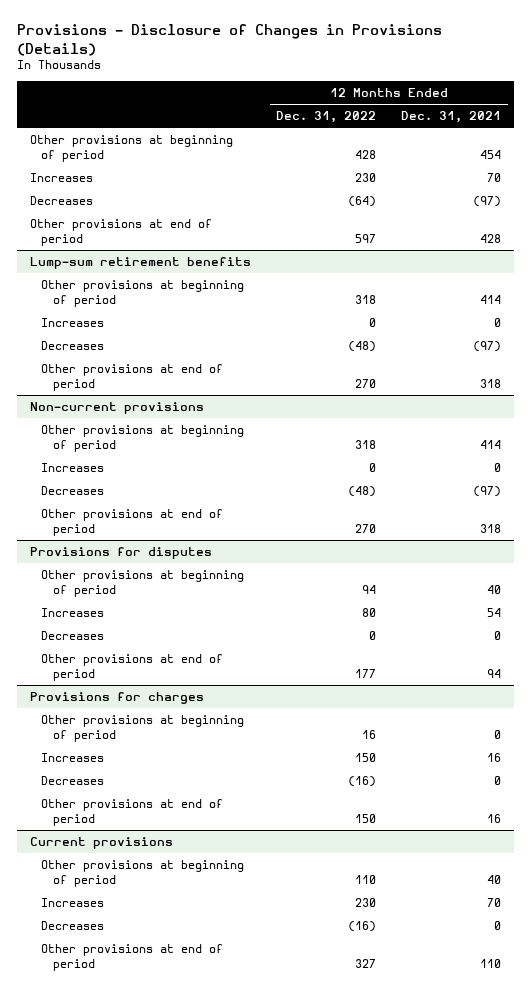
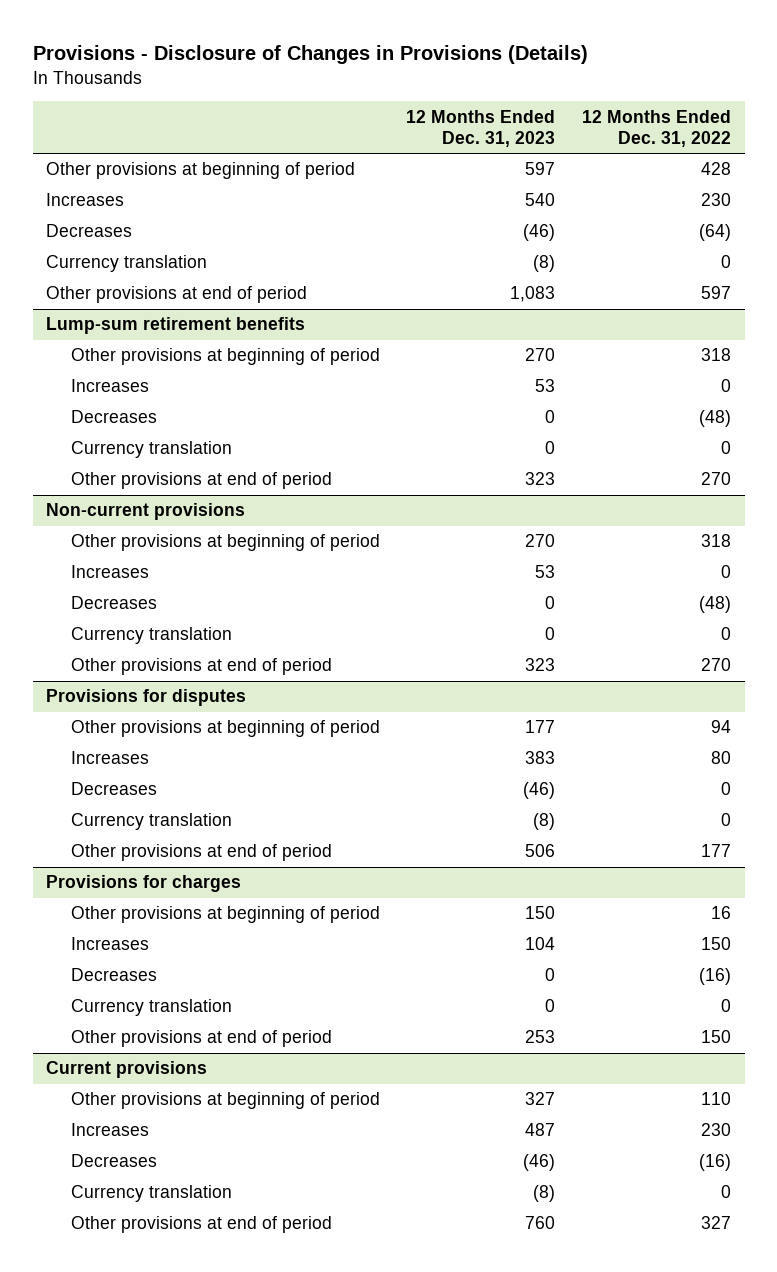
- | 12 Months Ended Dec. 31, 2022 | 12 Months Ended Dec. 31, 2021
+ | 12 Months Ended Dec. 31, 2023 | 12 Months Ended Dec. 31, 2022
+ Currency translation | (8) | 0
@ Lump-sum retirement benefits
+ Currency translation | 0 | 0
@ Non-current provisions
+ Currency translation | 0 | 0
@ Provisions for disputes
+ Currency translation | (8) | 0
@ Provisions for charges
+ Currency translation | 0 | 0
@ Current provisions
+ Currency translation | (8) | 0

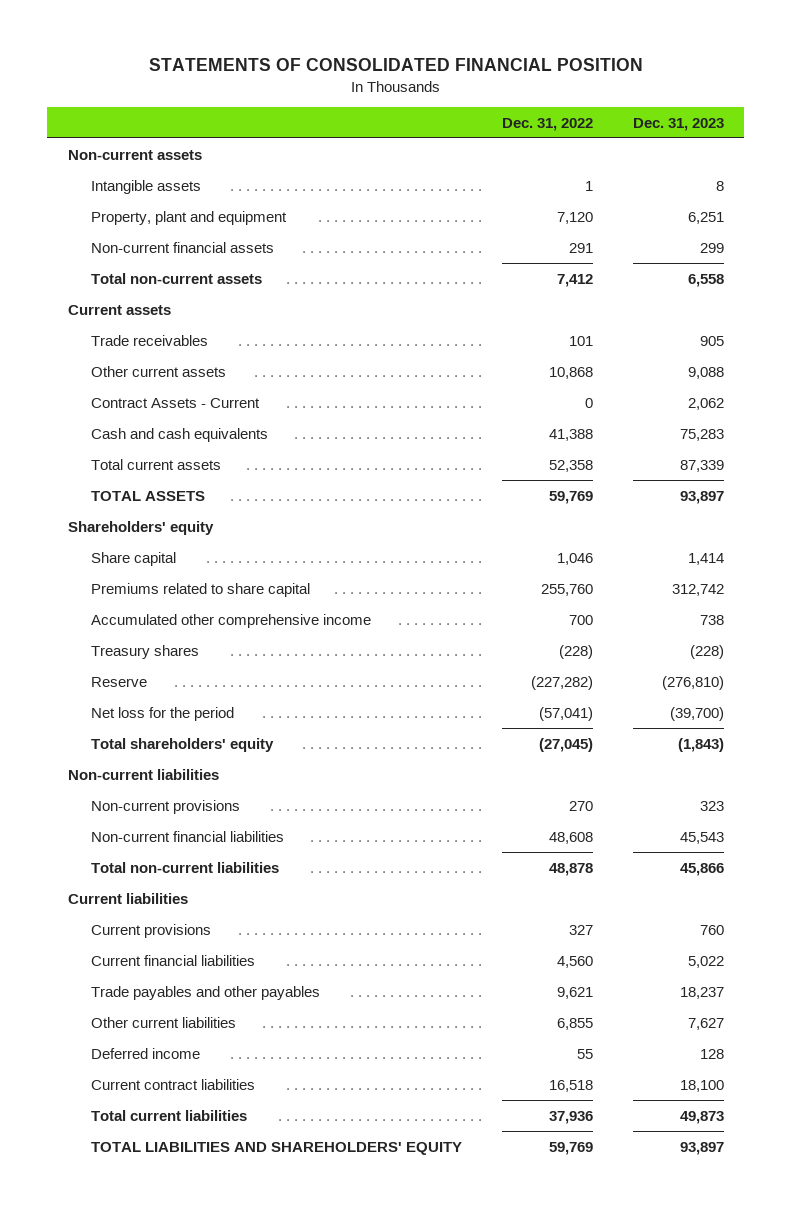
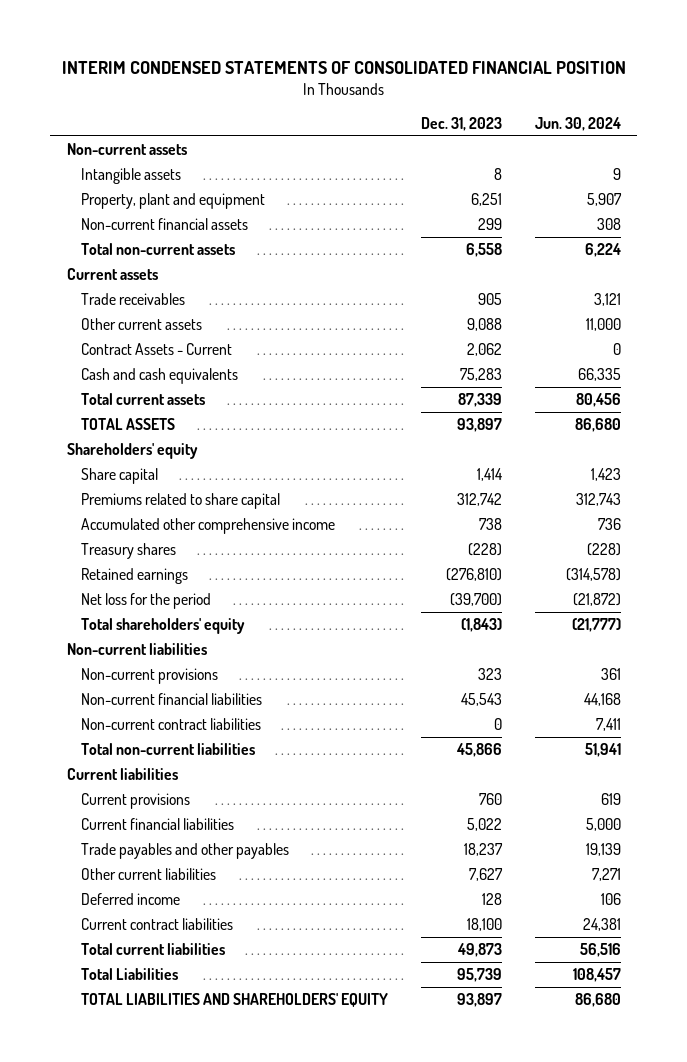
- STATEMENTS OF CONSOLIDATED FINANCIAL POSITION
+ INTERIM CONDENSED STATEMENTS OF CONSOLIDATED FINANCIAL POSITION
- | Dec. 31, 2022 | Dec. 31, 2023
+ | Dec. 31, 2023 | Jun. 30, 2024
- Reserve | (227,282) | (276,810)
+ Retained earnings | (276,810) | (314,578)
+ Non-current contract liabilities | 0 | 7,411
+ Total Liabilities | 95,739 | 108,457

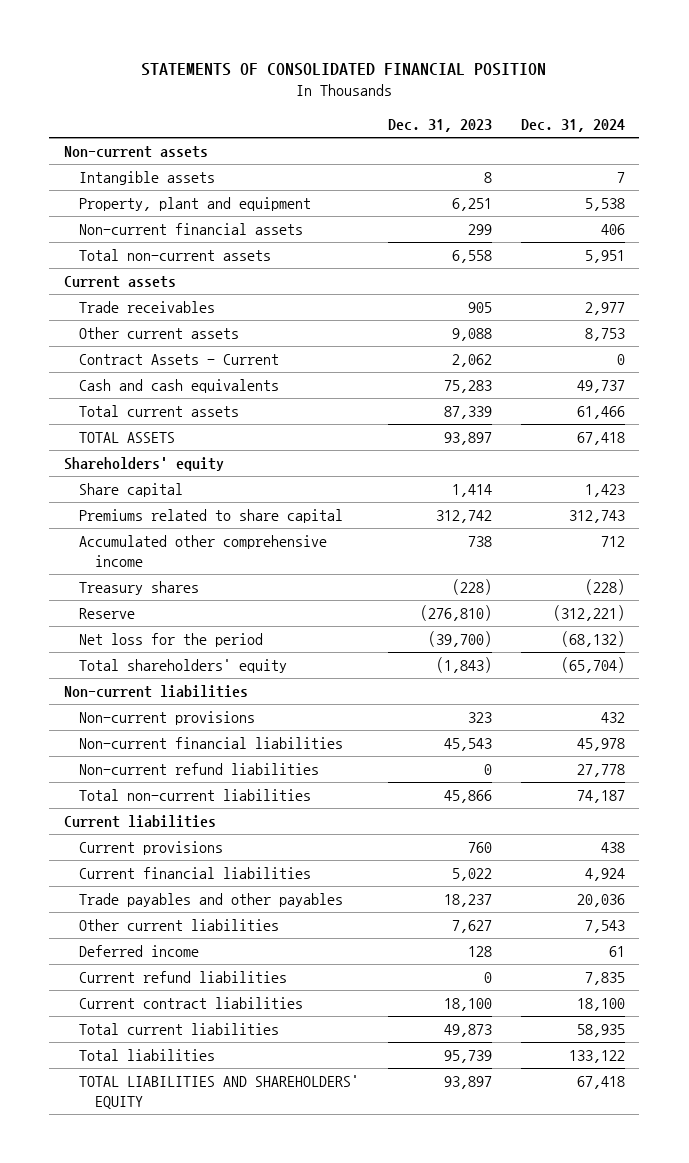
- INTERIM CONDENSED STATEMENTS OF CONSOLIDATED FINANCIAL POSITION
+ STATEMENTS OF CONSOLIDATED FINANCIAL POSITION
- | Dec. 31, 2023 | Jun. 30, 2024
+ | Dec. 31, 2023 | Dec. 31, 2024
- Retained earnings | (276,810) | (314,578)
+ Reserve | (276,810) | (312,221)
- Non-current contract liabilities | 0 | 7,411
+ Non-current refund liabilities | 0 | 27,778
+ Current refund liabilities | 0 | 7,835
- Total Liabilities | 95,739 | 108,457
+ Total liabilities | 95,739 | 133,122

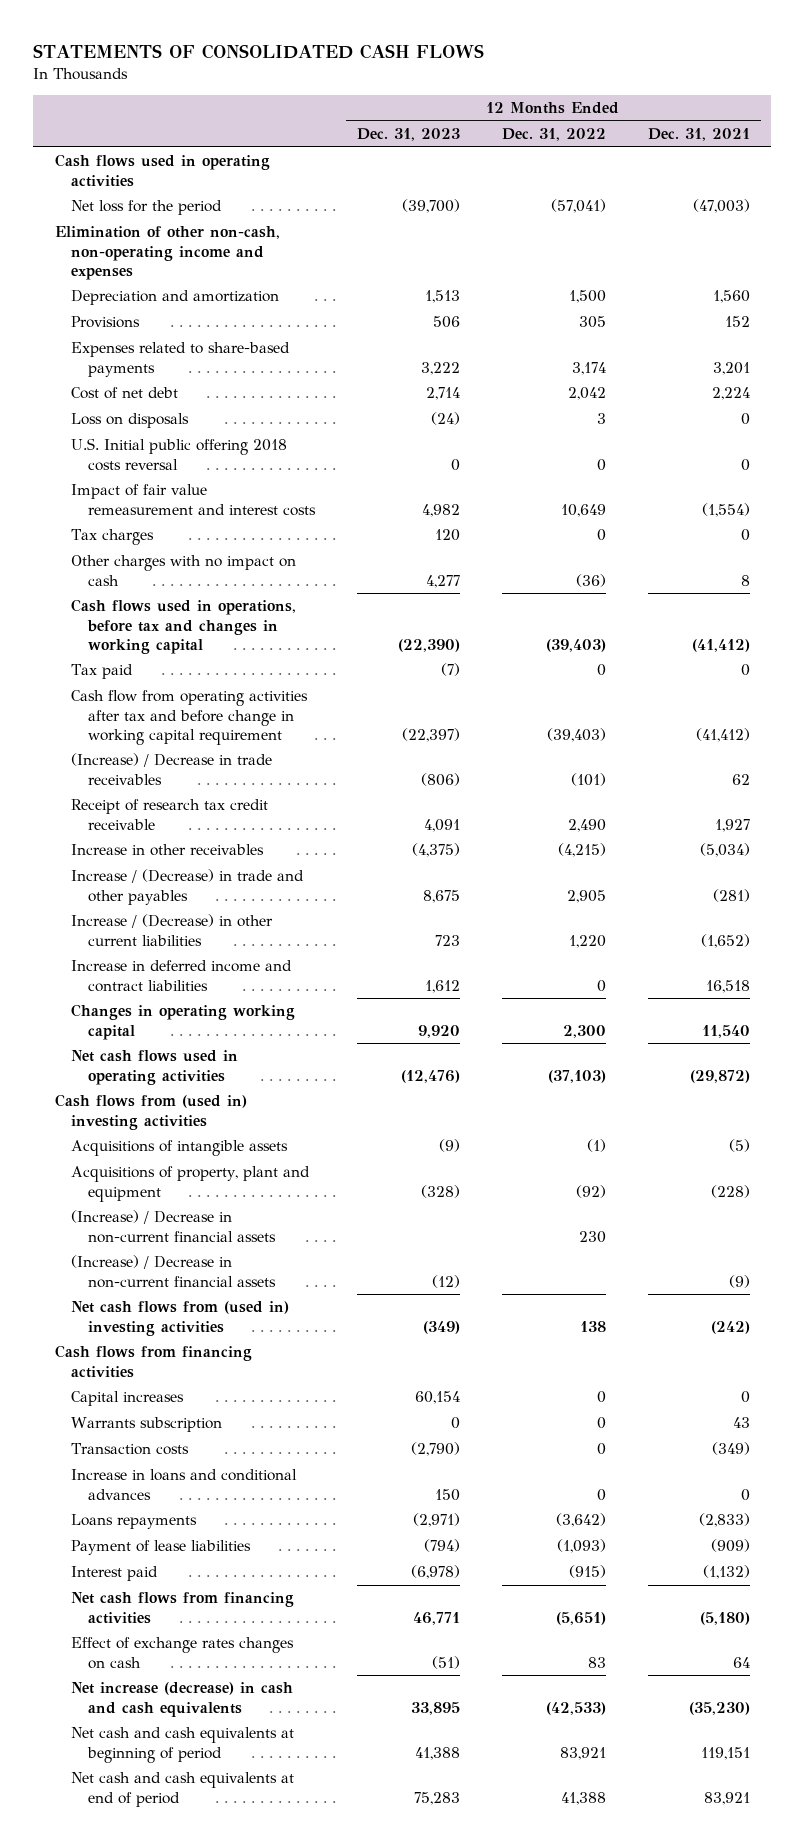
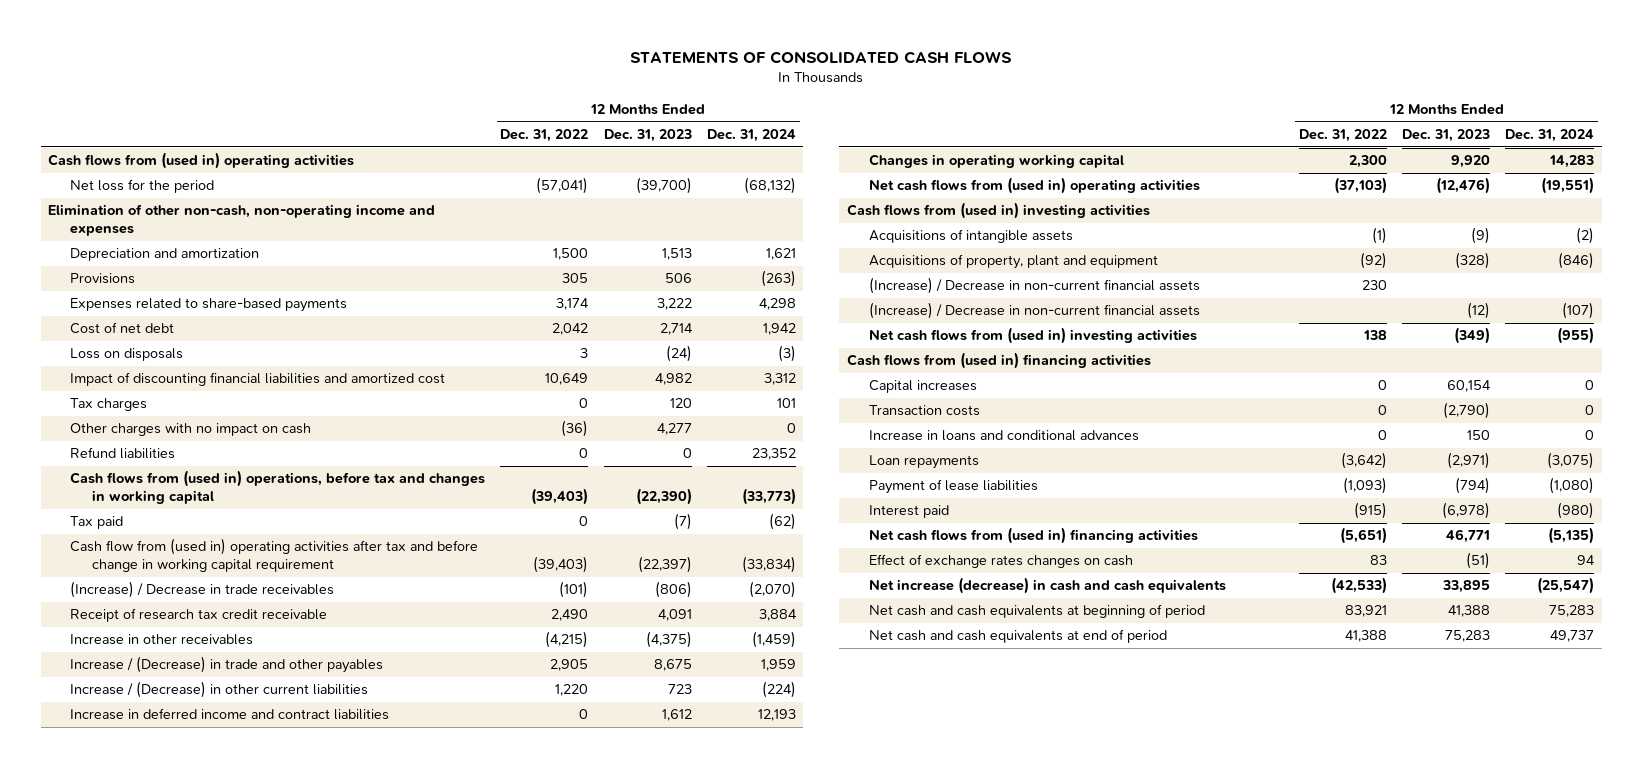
- | 12 Months Ended Dec. 31, 2023 | 12 Months Ended Dec. 31, 2022 | 12 Months Ended Dec. 31, 2021
+ | 12 Months Ended Dec. 31, 2022 | 12 Months Ended Dec. 31, 2023 | 12 Months Ended Dec. 31, 2024
- Cash flows used in operating activities
+ Cash flows from (used in) operating activities
- U.S. Initial public offering 2018 costs reversal | 0 | 0 | 0
- Impact of fair value remeasurement and interest costs | 4,982 | 10,649 | (1,554)
+ Impact of discounting financial liabilities and amortized cost | 10,649 | 4,982 | 3,312
- Cash flows used in operations, before tax and changes in working capital | (22,390) | (39,403) | (41,412)
+ Refund liabilities | 0 | 0 | 23,352
+ Cash flows from (used in) operations, before tax and changes in working capital | (39,403) | (22,390) | (33,773)
- Cash flow from operating activities after tax and before change in working capital requirement | (22,397) | (39,403) | (41,412)
+ Cash flow from (used in) operating activities after tax and before change in working capital requirement | (39,403) | (22,397) | (33,834)
- Net cash flows used in operating activities | (12,476) | (37,103) | (29,872)
+ Net cash flows from (used in) operating activities | (37,103) | (12,476) | (19,551)
- Cash flows from financing activities
+ Cash flows from (used in) financing activities
- Warrants subscription | 0 | 0 | 43
- Loans repayments | (2,971) | (3,642) | (2,833)
+ Loan repayments | (3,642) | (2,971) | (3,075)
- Net cash flows from financing activities | 46,771 | (5,651) | (5,180)
+ Net cash flows from (used in) financing activities | (5,651) | 46,771 | (5,135)

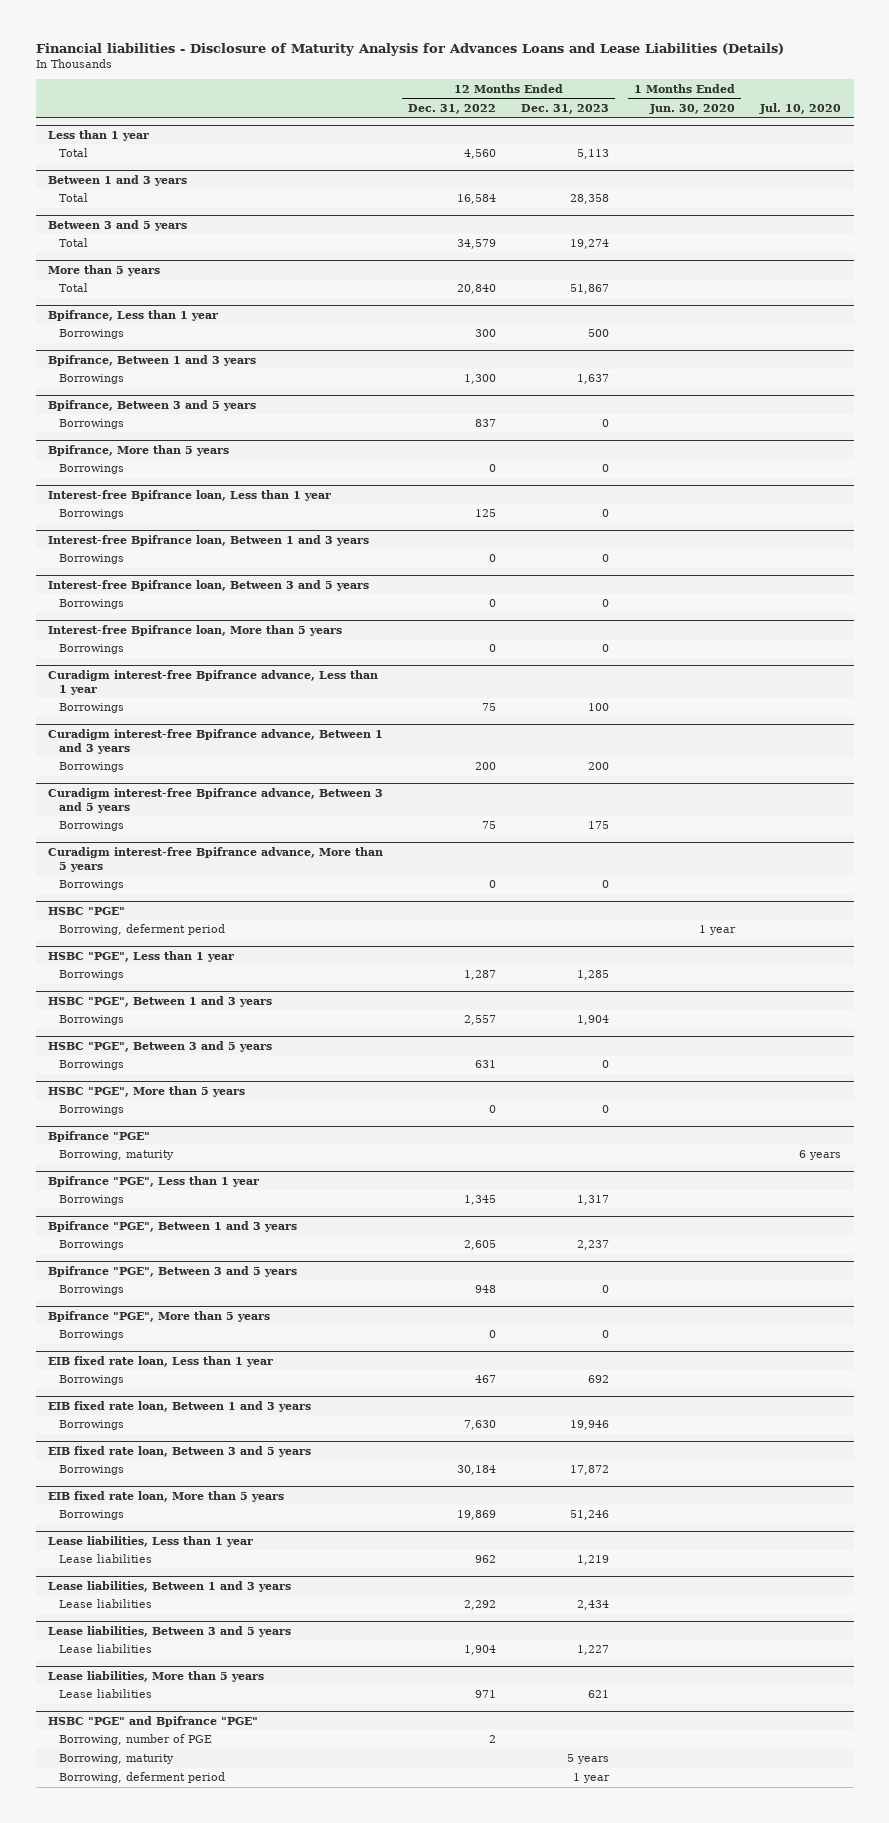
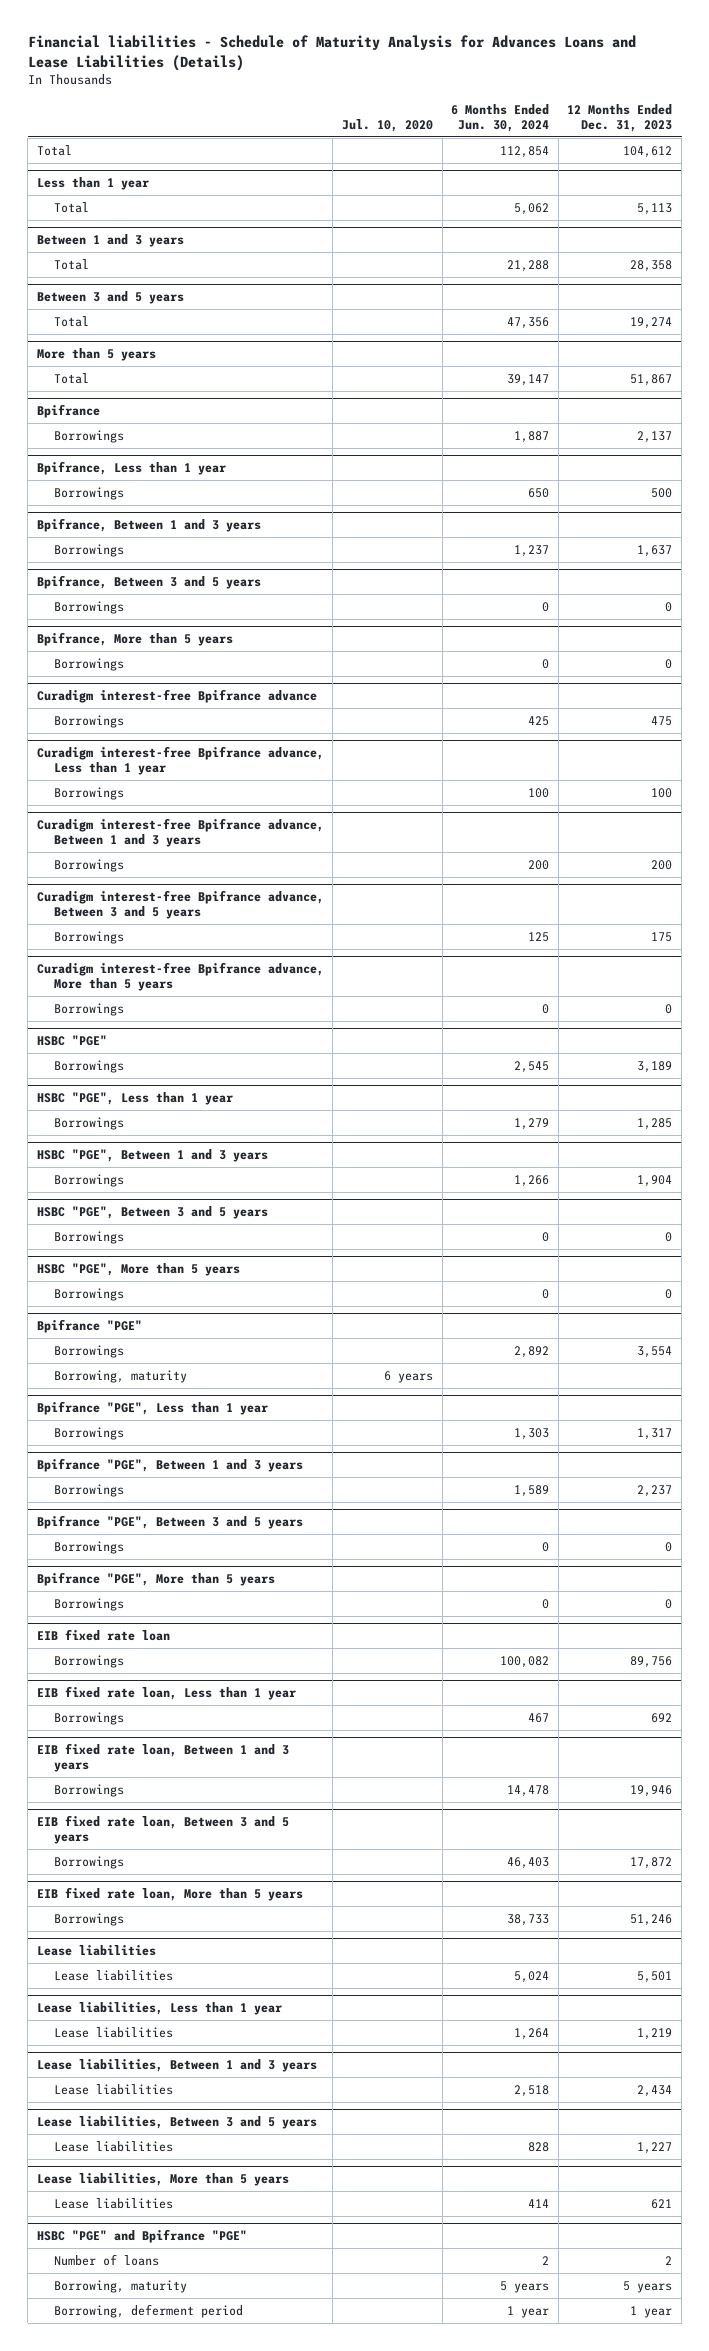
- Financial liabilities - Disclosure of Maturity Analysis for Advances Loans and Lease Liabilities (Details)
+ Financial liabilities - Schedule of Maturity Analysis for Advances Loans and Lease Liabilities (Details)
- | 12 Months Ended Dec. 31, 2022 | 12 Months Ended Dec. 31, 2023 | 1 Months Ended Jun. 30, 2020 | Jul. 10, 2020
+ | Jul. 10, 2020 | 6 Months Ended Jun. 30, 2024 | 12 Months Ended Dec. 31, 2023
+ Total | | 112,854 | 104,612
+ Bpifrance
+ Borrowings | | 1,887 | 2,137
- Interest-free Bpifrance loan, Less than 1 year
- Borrowings | 125 | 0 | |
- Interest-free Bpifrance loan, Between 1 and 3 years
- Borrowings | 0 | 0 | |
- Interest-free Bpifrance loan, Between 3 and 5 years
- Borrowings | 0 | 0 | |
- Interest-free Bpifrance loan, More than 5 years
- Borrowings | 0 | 0 | |
+ Curadigm interest-free Bpifrance advance
+ Borrowings | | 425 | 475
@ HSBC "PGE"
- Borrowing, deferment period | | | 1 year |
+ Borrowings | | 2,545 | 3,189
@ Bpifrance "PGE"
+ Borrowings | | 2,892 | 3,554
+ EIB fixed rate loan
+ Borrowings | | 100,082 | 89,756
+ Lease liabilities
+ Lease liabilities | | 5,024 | 5,501
@ HSBC "PGE" and Bpifrance "PGE"
- Borrowing, number of PGE | 2 | | |
+ Number of loans | | 2 | 2

